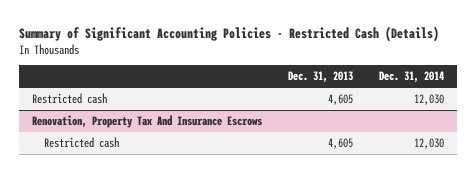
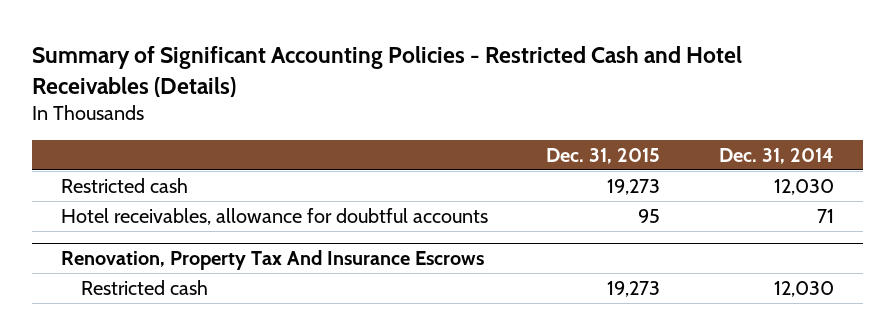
- Summary of Significant Accounting Policies - Restricted Cash (Details)
+ Summary of Significant Accounting Policies - Restricted Cash and Hotel Receivables (Details)
- | Dec. 31, 2013 | Dec. 31, 2014
+ | Dec. 31, 2015 | Dec. 31, 2014
+ Hotel receivables, allowance for doubtful accounts | 95 | 71

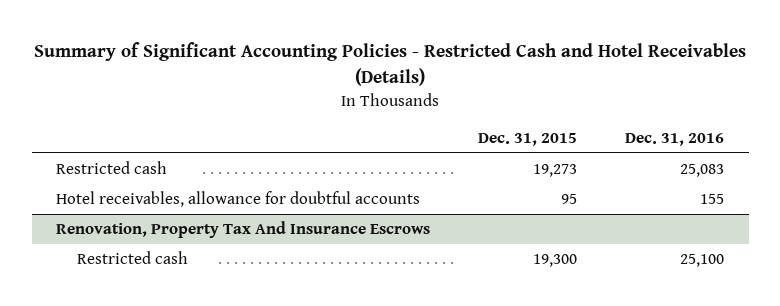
- | Dec. 31, 2015 | Dec. 31, 2014
+ | Dec. 31, 2015 | Dec. 31, 2016
@ Renovation, Property Tax And Insurance Escrows
- Restricted cash | 19,273 | 12,030
+ Restricted cash | 19,300 | 25,100

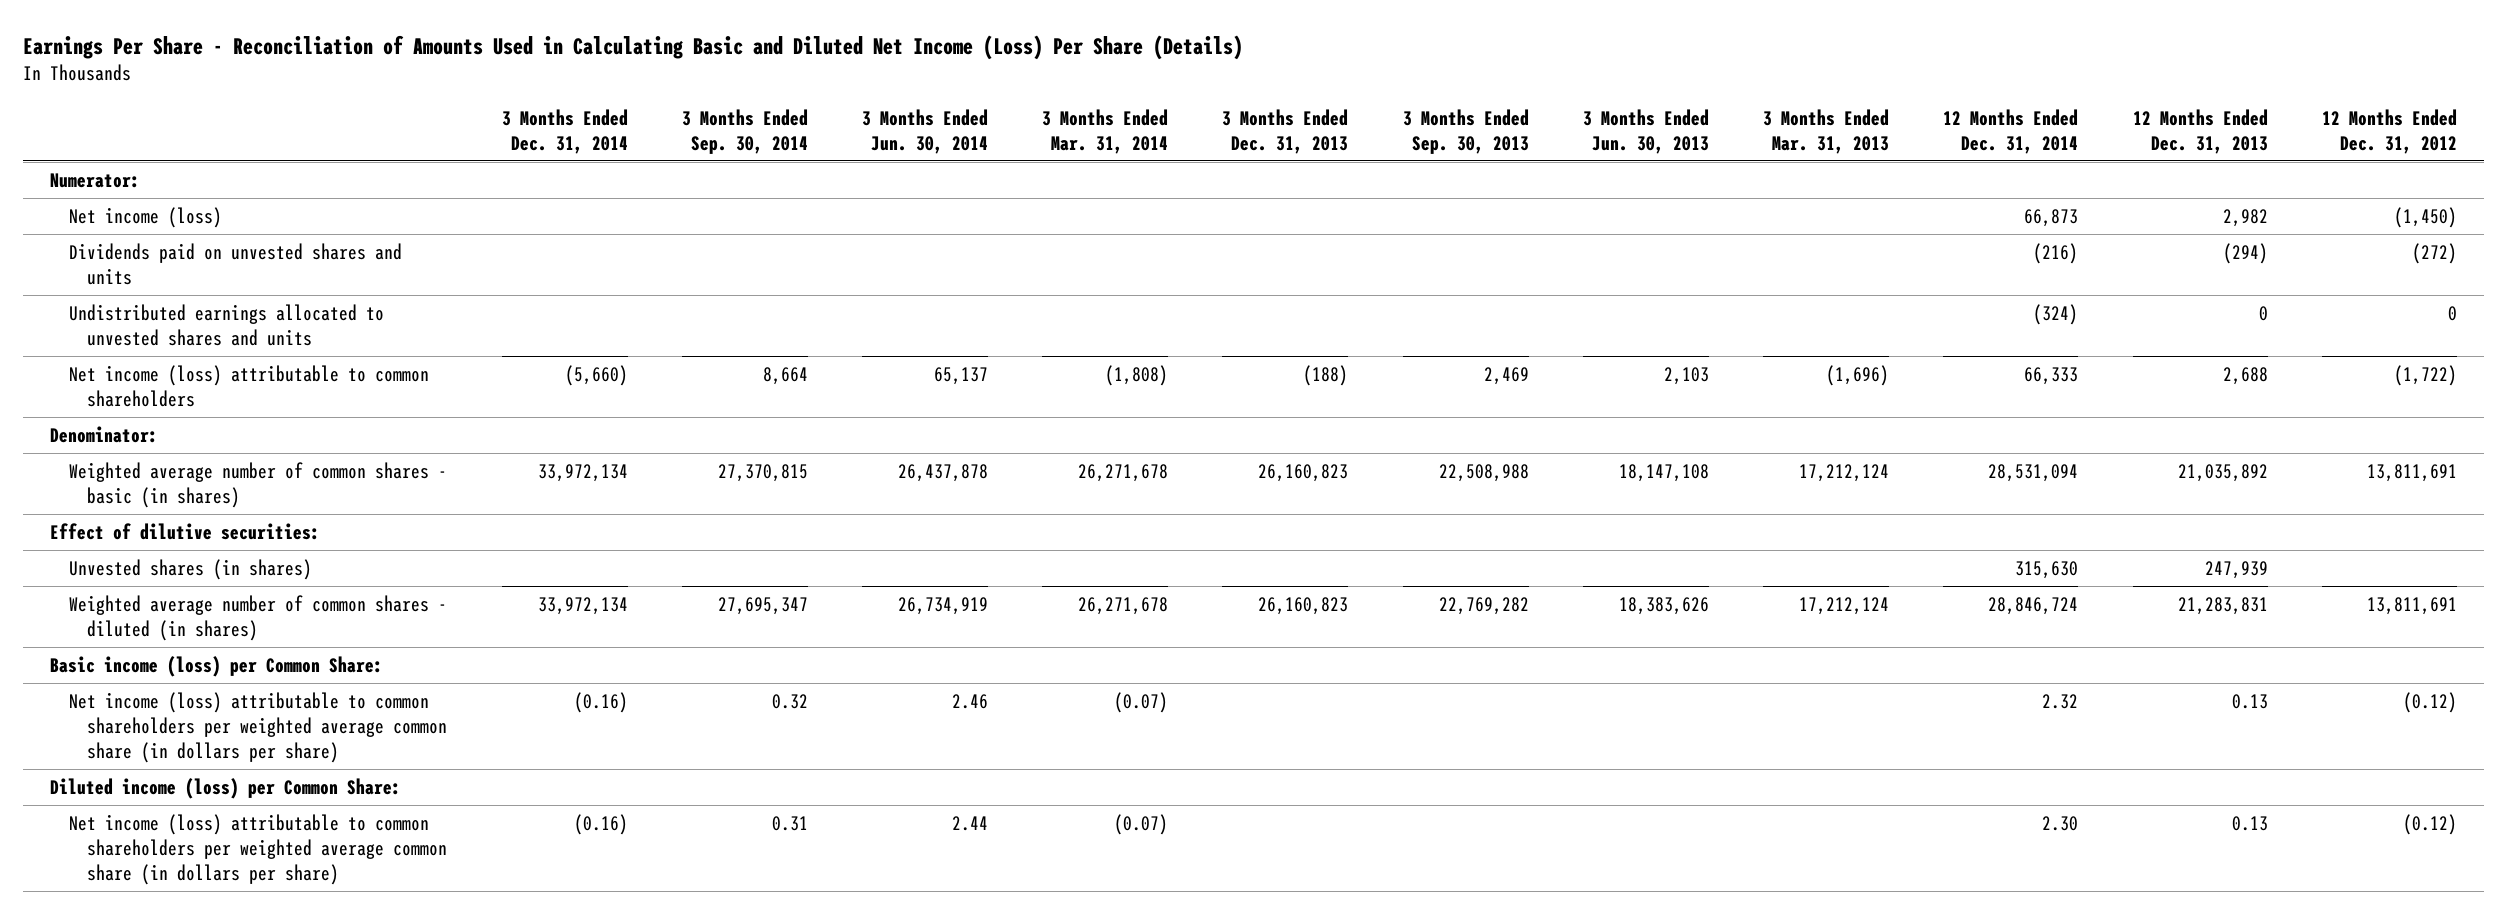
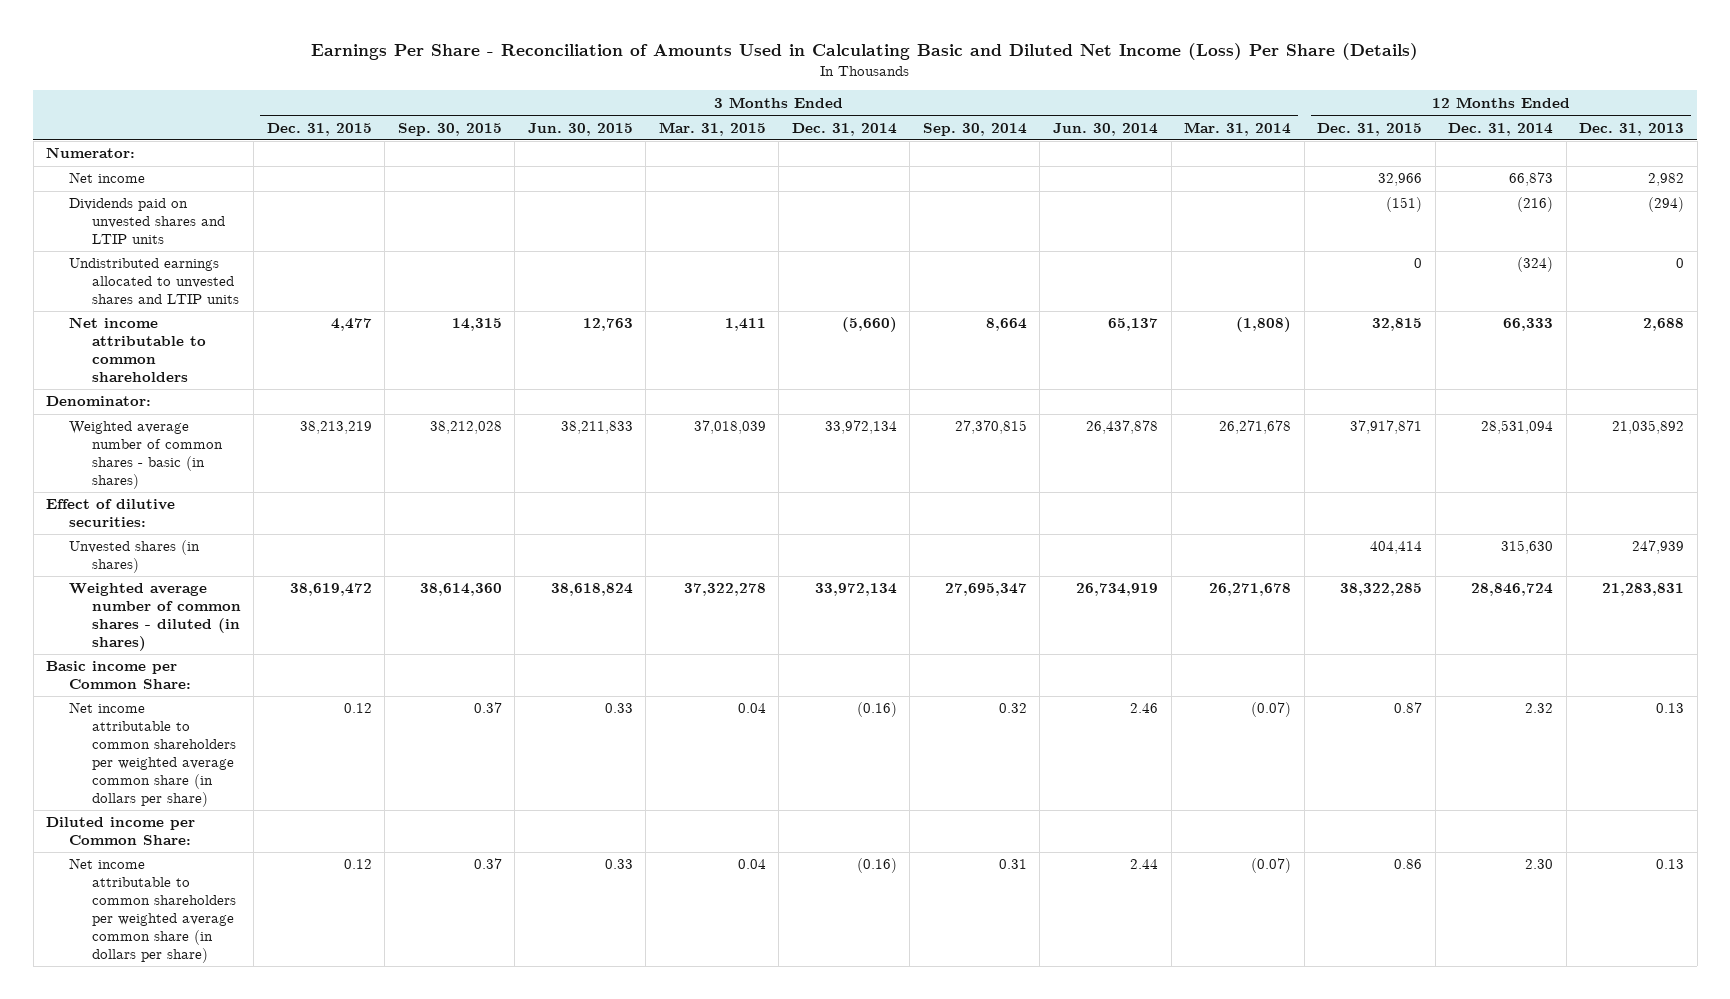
- | 3 Months Ended Dec. 31, 2014 | 3 Months Ended Sep. 30, 2014 | 3 Months Ended Jun. 30, 2014 | 3 Months Ended Mar. 31, 2014 | 3 Months Ended Dec. 31, 2013 | 3 Months Ended Sep. 30, 2013 | 3 Months Ended Jun. 30, 2013 | 3 Months Ended Mar. 31, 2013 | 12 Months Ended Dec. 31, 2014 | 12 Months Ended Dec. 31, 2013 | 12 Months Ended Dec. 31, 2012
+ | 3 Months Ended Dec. 31, 2015 | 3 Months Ended Sep. 30, 2015 | 3 Months Ended Jun. 30, 2015 | 3 Months Ended Mar. 31, 2015 | 3 Months Ended Dec. 31, 2014 | 3 Months Ended Sep. 30, 2014 | 3 Months Ended Jun. 30, 2014 | 3 Months Ended Mar. 31, 2014 | 12 Months Ended Dec. 31, 2015 | 12 Months Ended Dec. 31, 2014 | 12 Months Ended Dec. 31, 2013
- Net income (loss) | | | | | | | | | 66,873 | 2,982 | (1,450)
- Dividends paid on unvested shares and units | | | | | | | | | (216) | (294) | (272)
- Undistributed earnings allocated to unvested shares and units | | | | | | | | | (324) | 0 | 0
- Net income (loss) attributable to common shareholders | (5,660) | 8,664 | 65,137 | (1,808) | (188) | 2,469 | 2,103 | (1,696) | 66,333 | 2,688 | (1,722)
+ Net income | | | | | | | | | 32,966 | 66,873 | 2,982
+ Dividends paid on unvested shares and LTIP units | | | | | | | | | (151) | (216) | (294)
+ Undistributed earnings allocated to unvested shares and LTIP units | | | | | | | | | 0 | (324) | 0
+ Net income attributable to common shareholders | 4,477 | 14,315 | 12,763 | 1,411 | (5,660) | 8,664 | 65,137 | (1,808) | 32,815 | 66,333 | 2,688
- Basic income (loss) per Common Share:
- Net income (loss) attributable to common shareholders per weighted average common share (in dollars per share) | (0.16) | 0.32 | 2.46 | (0.07) | | | | | 2.32 | 0.13 | (0.12)
- Diluted income (loss) per Common Share:
- Net income (loss) attributable to common shareholders per weighted average common share (in dollars per share) | (0.16) | 0.31 | 2.44 | (0.07) | | | | | 2.30 | 0.13 | (0.12)
+ Basic income per Common Share:
+ Net income attributable to common shareholders per weighted average common share (in dollars per share) | 0.12 | 0.37 | 0.33 | 0.04 | (0.16) | 0.32 | 2.46 | (0.07) | 0.87 | 2.32 | 0.13
+ Diluted income per Common Share:
+ Net income attributable to common shareholders per weighted average common share (in dollars per share) | 0.12 | 0.37 | 0.33 | 0.04 | (0.16) | 0.31 | 2.44 | (0.07) | 0.86 | 2.30 | 0.13

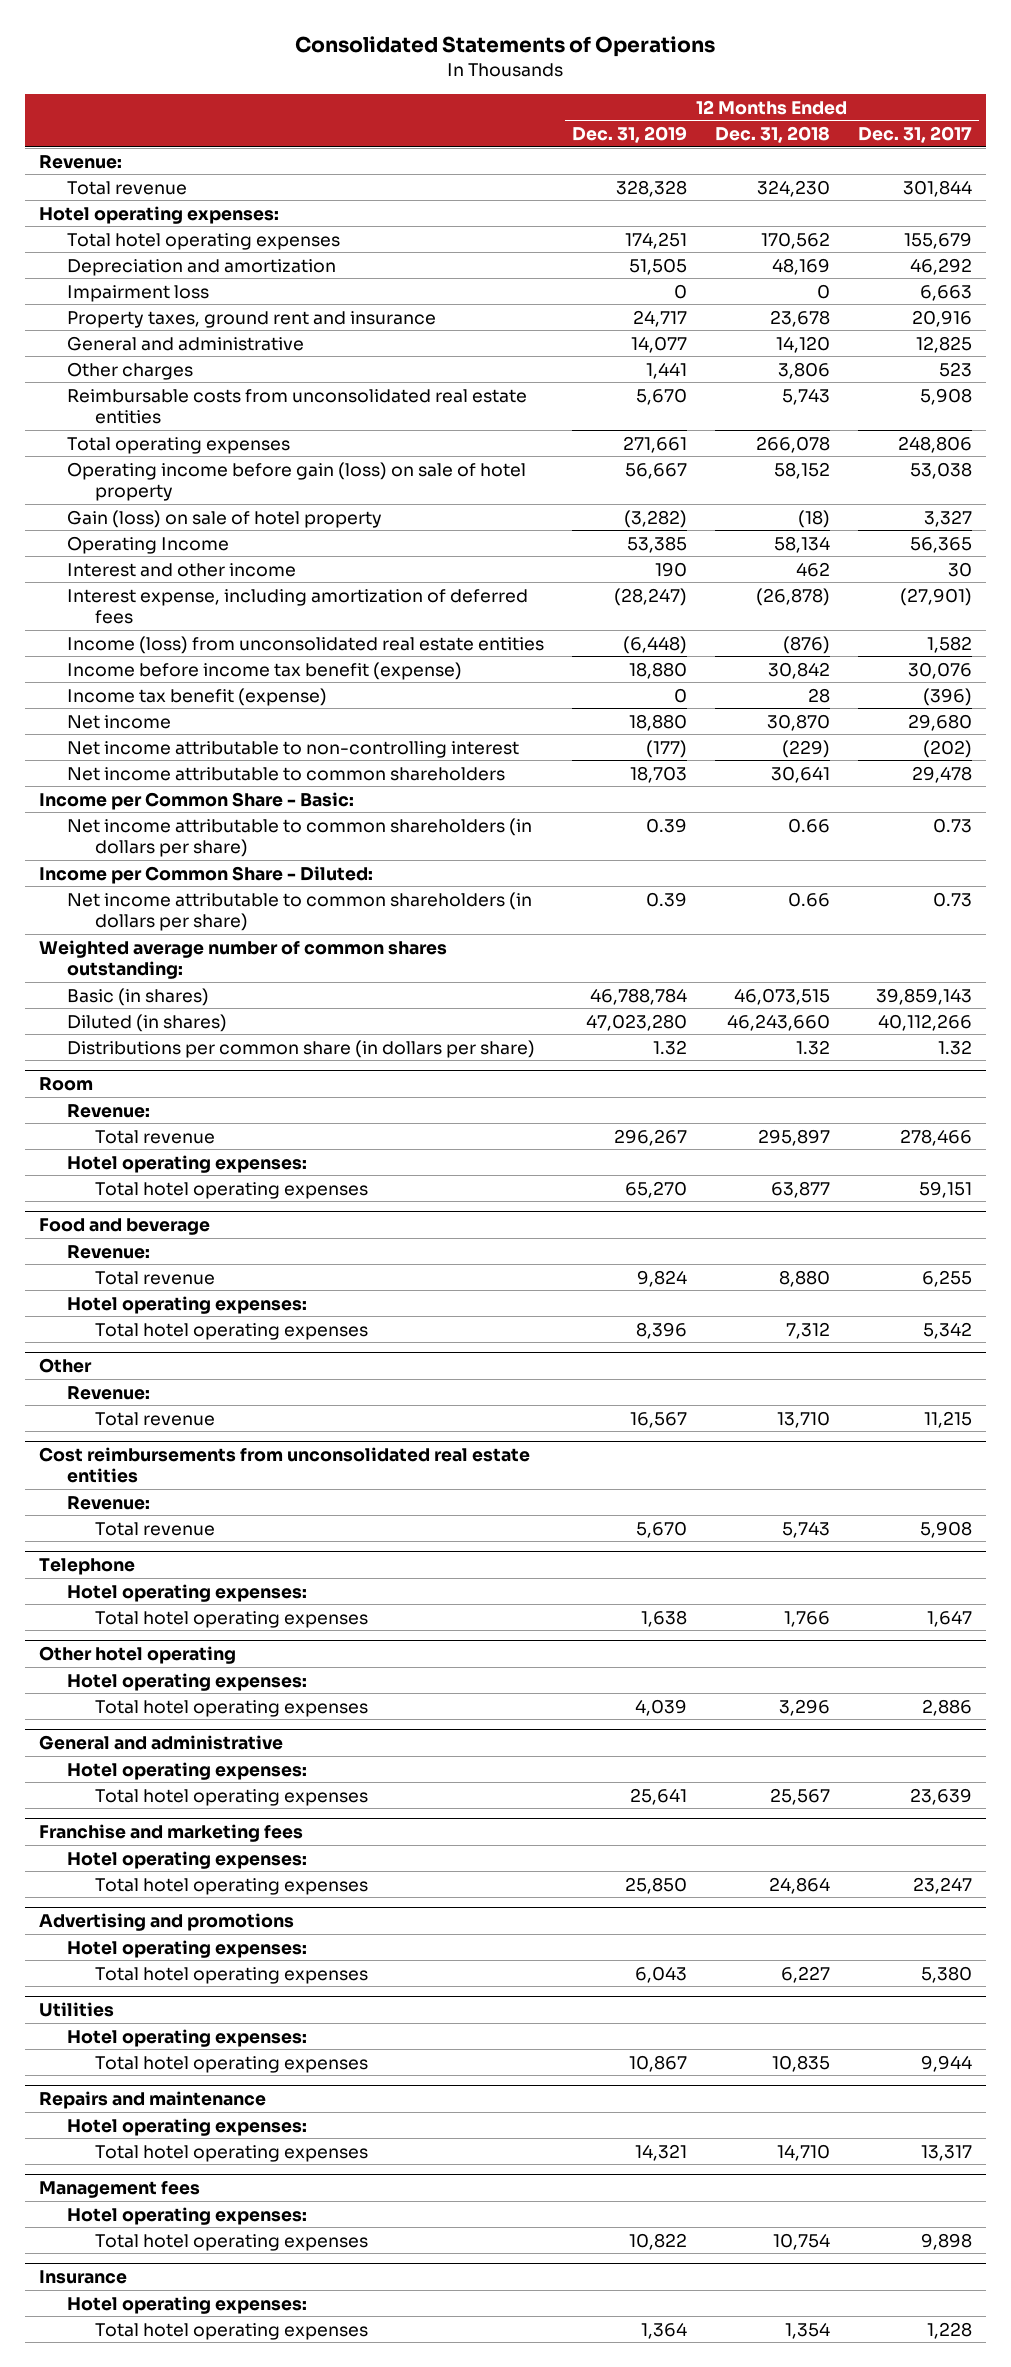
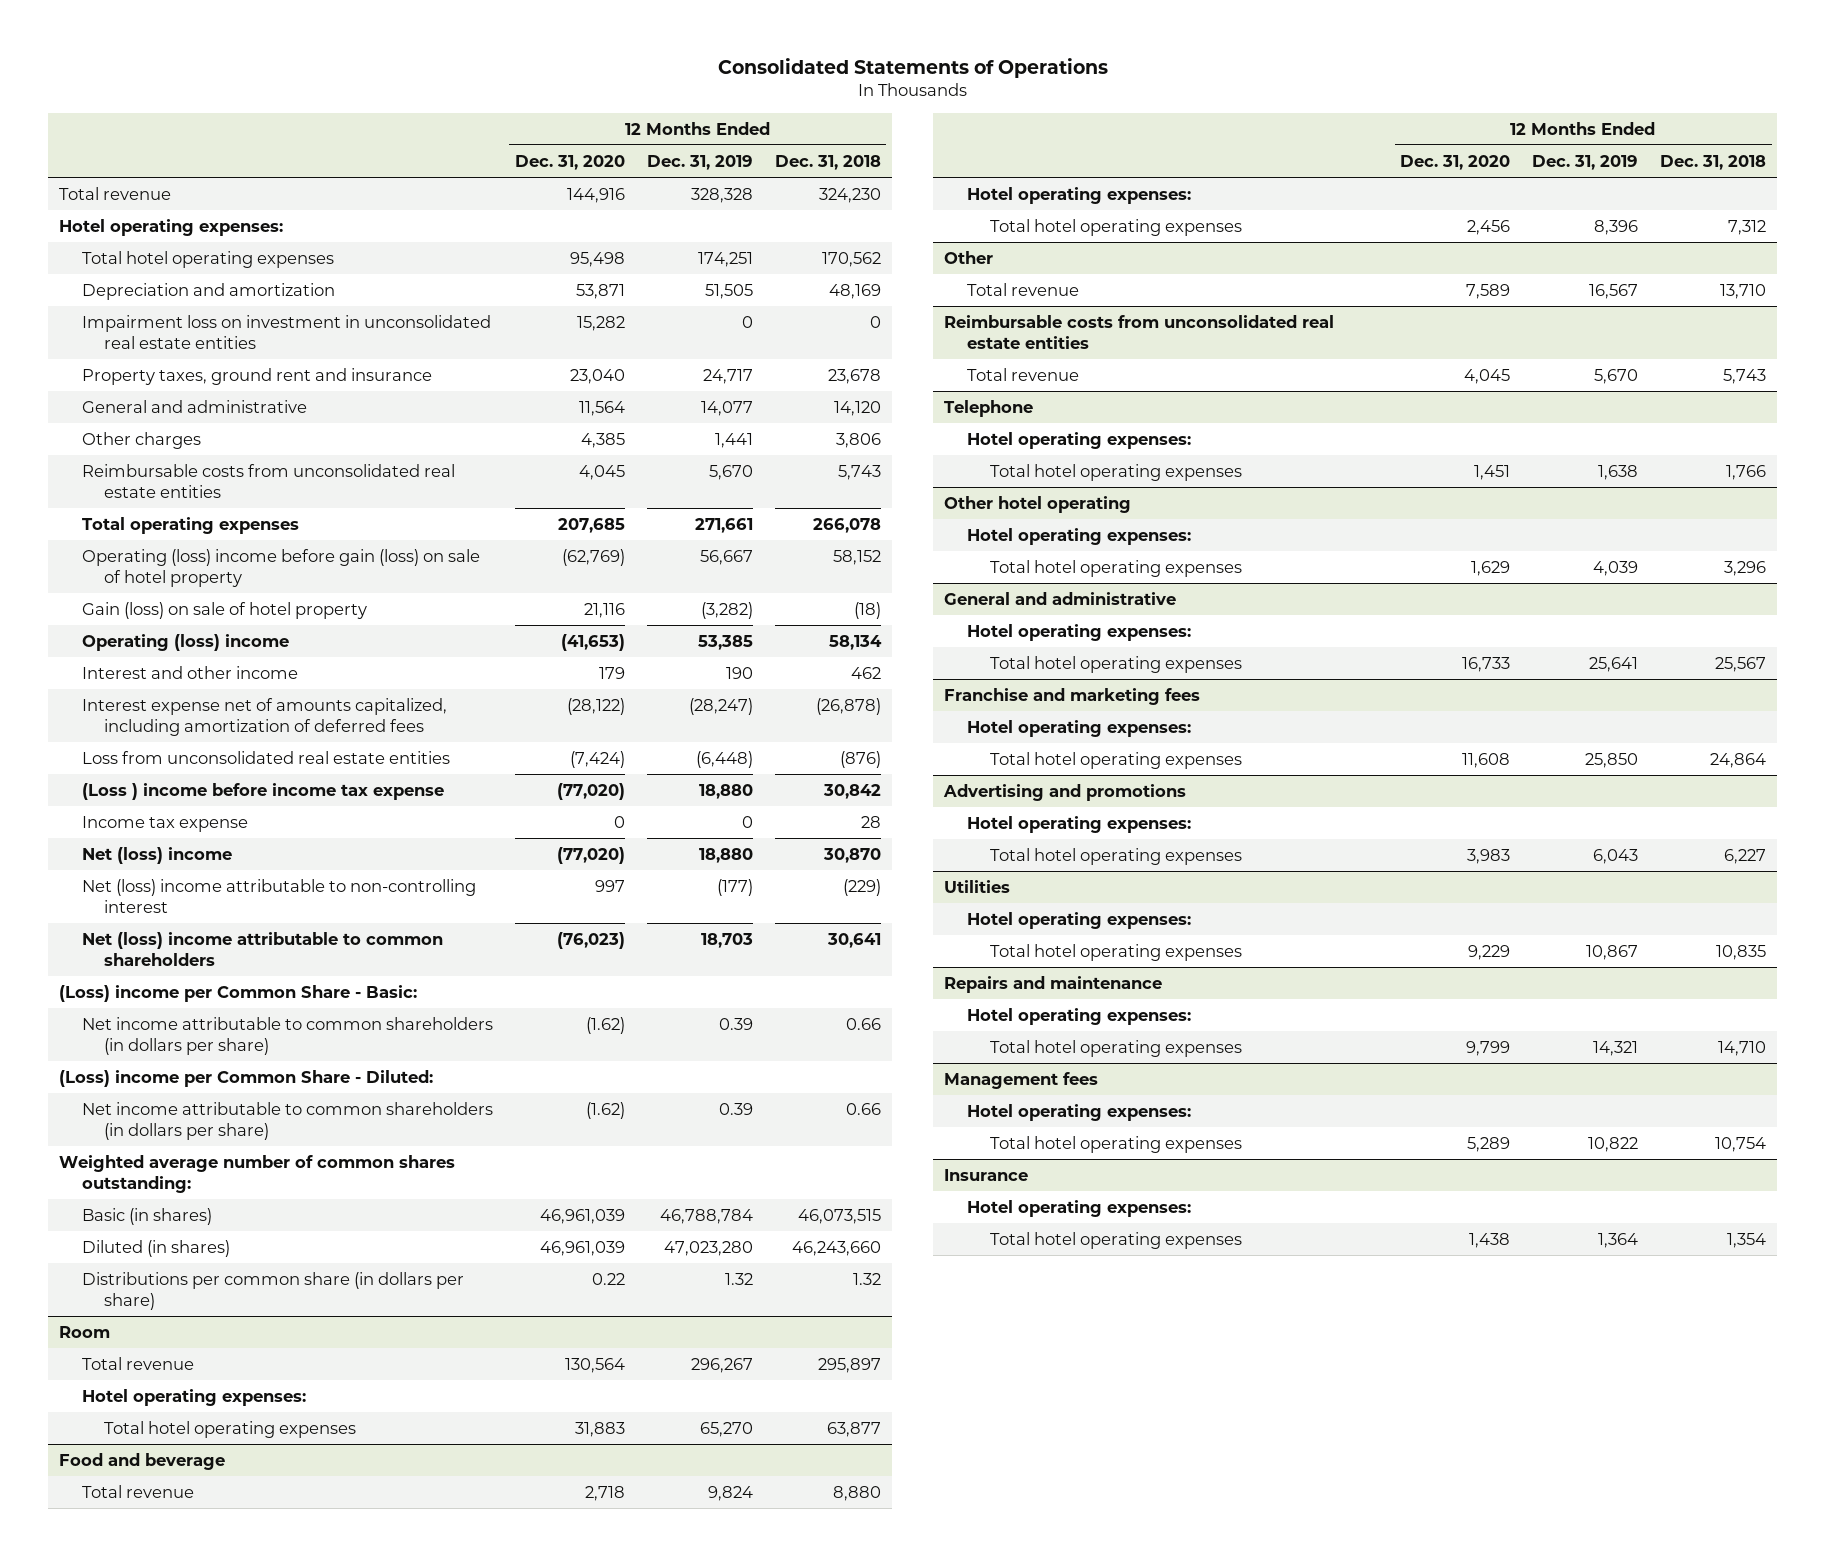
- | 12 Months Ended Dec. 31, 2019 | 12 Months Ended Dec. 31, 2018 | 12 Months Ended Dec. 31, 2017
+ | 12 Months Ended Dec. 31, 2020 | 12 Months Ended Dec. 31, 2019 | 12 Months Ended Dec. 31, 2018
- Revenue:
- Impairment loss | 0 | 0 | 6,663
+ Impairment loss on investment in unconsolidated real estate entities | 15,282 | 0 | 0
- Operating income before gain (loss) on sale of hotel property | 56,667 | 58,152 | 53,038
+ Operating (loss) income before gain (loss) on sale of hotel property | (62,769) | 56,667 | 58,152
- Operating Income | 53,385 | 58,134 | 56,365
+ Operating (loss) income | (41,653) | 53,385 | 58,134
- Interest expense, including amortization of deferred fees | (28,247) | (26,878) | (27,901)
- Income (loss) from unconsolidated real estate entities | (6,448) | (876) | 1,582
- Income before income tax benefit (expense) | 18,880 | 30,842 | 30,076
- Income tax benefit (expense) | 0 | 28 | (396)
- Net income | 18,880 | 30,870 | 29,680
- Net income attributable to non-controlling interest | (177) | (229) | (202)
- Net income attributable to common shareholders | 18,703 | 30,641 | 29,478
- Income per Common Share - Basic:
+ Interest expense net of amounts capitalized, including amortization of deferred fees | (28,122) | (28,247) | (26,878)
+ Loss from unconsolidated real estate entities | (7,424) | (6,448) | (876)
+ (Loss ) income before income tax expense | (77,020) | 18,880 | 30,842
+ Income tax expense | 0 | 0 | 28
+ Net (loss) income | (77,020) | 18,880 | 30,870
+ Net (loss) income attributable to non-controlling interest | 997 | (177) | (229)
+ Net (loss) income attributable to common shareholders | (76,023) | 18,703 | 30,641
+ (Loss) income per Common Share - Basic:
- Income per Common Share - Diluted:
+ (Loss) income per Common Share - Diluted:
@ Room
- Revenue:
@ Food and beverage
- Revenue:
@ Other
- Revenue:
- Cost reimbursements from unconsolidated real estate entities
- Revenue:
+ Reimbursable costs from unconsolidated real estate entities

